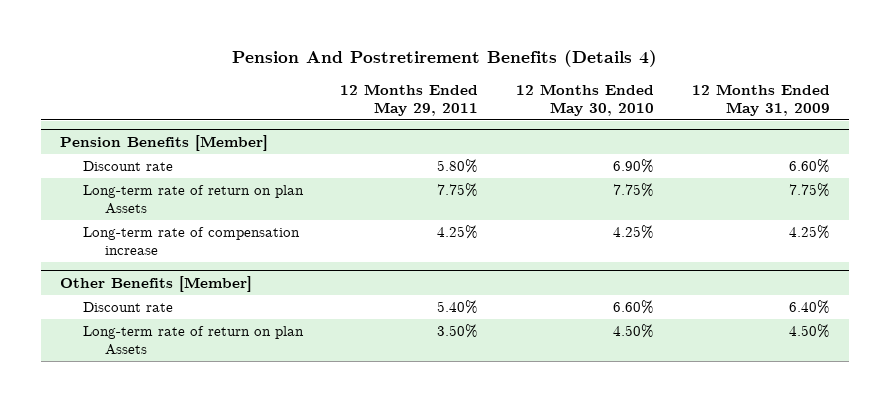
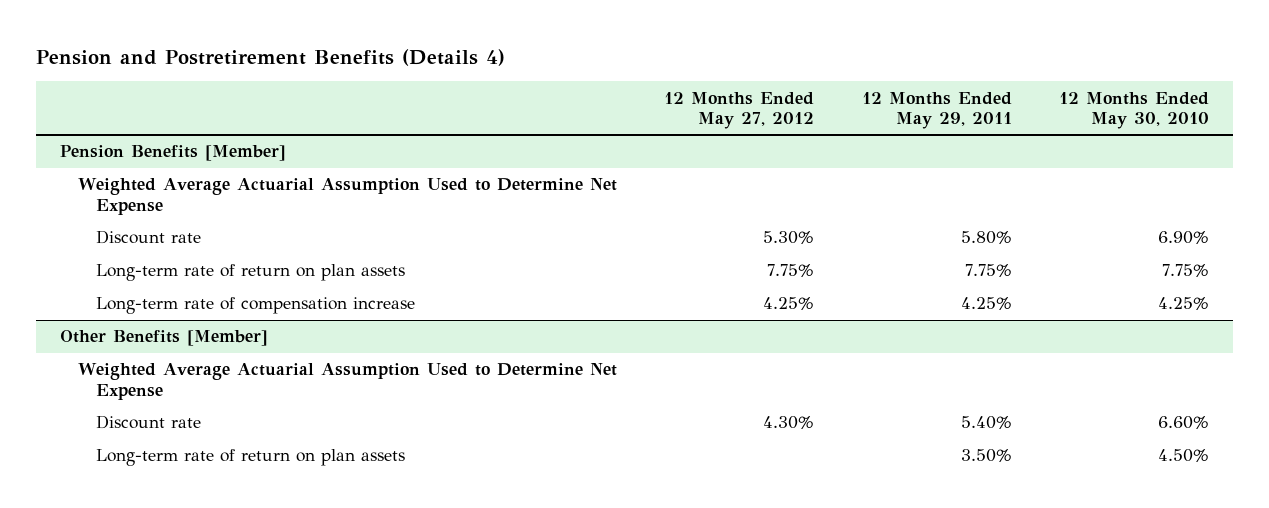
- Pension And Postretirement Benefits (Details 4)
+ Pension and Postretirement Benefits (Details 4)
- | 12 Months Ended May 29, 2011 | 12 Months Ended May 30, 2010 | 12 Months Ended May 31, 2009
+ | 12 Months Ended May 27, 2012 | 12 Months Ended May 29, 2011 | 12 Months Ended May 30, 2010
@ Pension Benefits [Member]
+ Weighted Average Actuarial Assumption Used to Determine Net Expense
- Long-term rate of return on plan Assets | 7.75% | 7.75% | 7.75%
+ Long-term rate of return on plan assets | 7.75% | 7.75% | 7.75%
@ Other Benefits [Member]
+ Weighted Average Actuarial Assumption Used to Determine Net Expense
- Long-term rate of return on plan Assets | 3.50% | 4.50% | 4.50%
+ Long-term rate of return on plan assets | | 3.50% | 4.50%

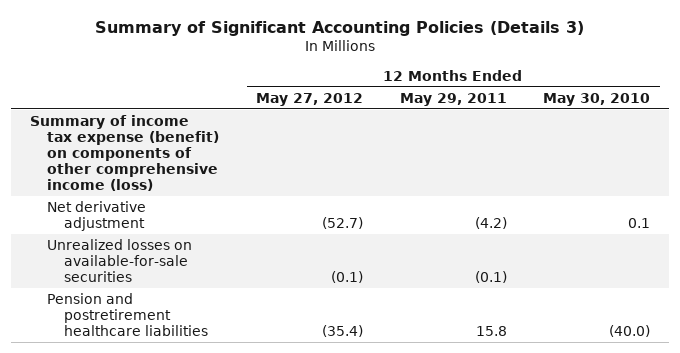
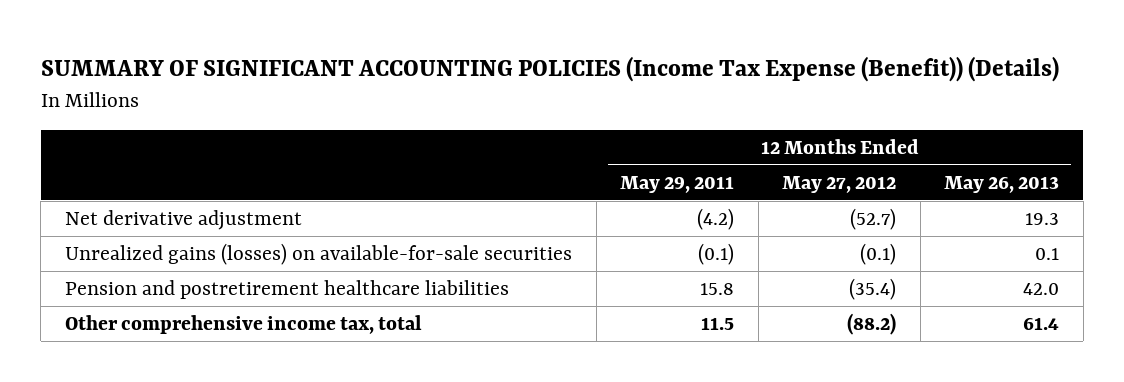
- Summary of Significant Accounting Policies (Details 3)
+ SUMMARY OF SIGNIFICANT ACCOUNTING POLICIES (Income Tax Expense (Benefit)) (Details)
- | 12 Months Ended May 27, 2012 | 12 Months Ended May 29, 2011 | 12 Months Ended May 30, 2010
+ | 12 Months Ended May 29, 2011 | 12 Months Ended May 27, 2012 | 12 Months Ended May 26, 2013
- Summary of income tax expense (benefit) on components of other comprehensive income (loss)
- Unrealized losses on available-for-sale securities | (0.1) | (0.1) |
+ Unrealized gains (losses) on available-for-sale securities | (0.1) | (0.1) | 0.1
+ Other comprehensive income tax, total | 11.5 | (88.2) | 61.4

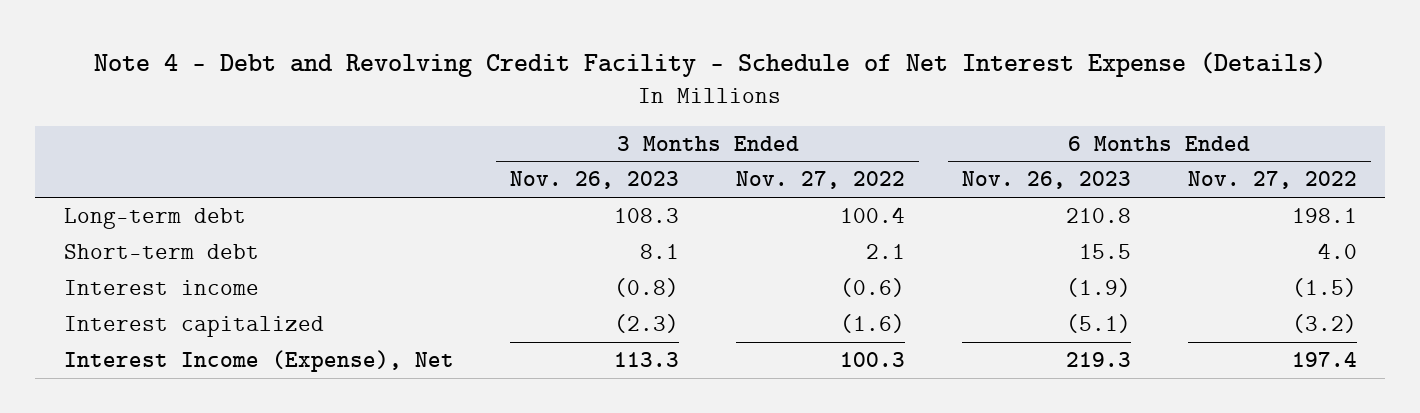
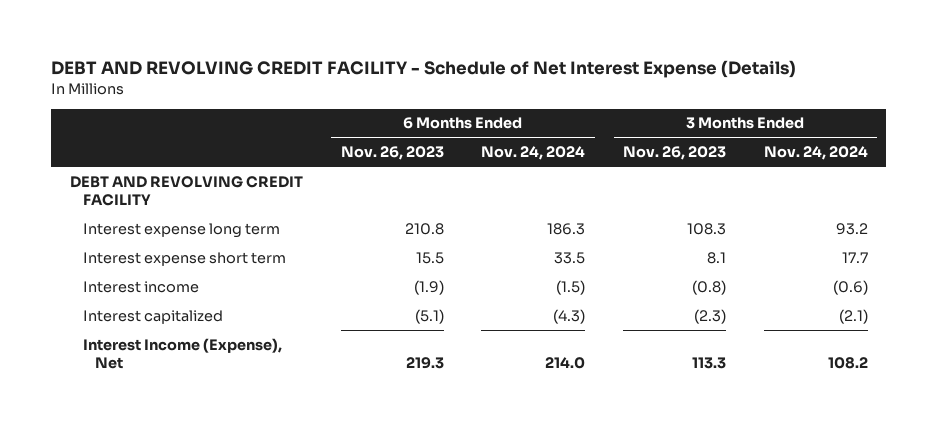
- Note 4 - Debt and Revolving Credit Facility - Schedule of Net Interest Expense (Details)
+ DEBT AND REVOLVING CREDIT FACILITY - Schedule of Net Interest Expense (Details)
- | 3 Months Ended Nov. 26, 2023 | 3 Months Ended Nov. 27, 2022 | 6 Months Ended Nov. 26, 2023 | 6 Months Ended Nov. 27, 2022
+ | 6 Months Ended Nov. 26, 2023 | 6 Months Ended Nov. 24, 2024 | 3 Months Ended Nov. 26, 2023 | 3 Months Ended Nov. 24, 2024
- Long-term debt | 108.3 | 100.4 | 210.8 | 198.1
- Short-term debt | 8.1 | 2.1 | 15.5 | 4.0
+ DEBT AND REVOLVING CREDIT FACILITY
+ Interest expense long term | 210.8 | 186.3 | 108.3 | 93.2
+ Interest expense short term | 15.5 | 33.5 | 8.1 | 17.7

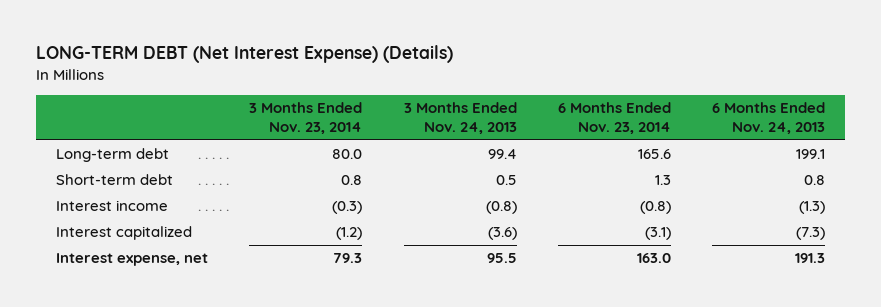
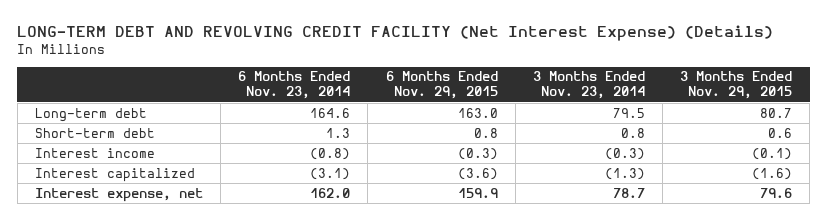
- LONG-TERM DEBT (Net Interest Expense) (Details)
+ LONG-TERM DEBT AND REVOLVING CREDIT FACILITY (Net Interest Expense) (Details)
- | 3 Months Ended Nov. 23, 2014 | 3 Months Ended Nov. 24, 2013 | 6 Months Ended Nov. 23, 2014 | 6 Months Ended Nov. 24, 2013
+ | 6 Months Ended Nov. 23, 2014 | 6 Months Ended Nov. 29, 2015 | 3 Months Ended Nov. 23, 2014 | 3 Months Ended Nov. 29, 2015
- Long-term debt | 80.0 | 99.4 | 165.6 | 199.1
+ Long-term debt | 164.6 | 163.0 | 79.5 | 80.7
- Interest capitalized | (1.2) | (3.6) | (3.1) | (7.3)
- Interest expense, net | 79.3 | 95.5 | 163.0 | 191.3
+ Interest capitalized | (3.1) | (3.6) | (1.3) | (1.6)
+ Interest expense, net | 162.0 | 159.9 | 78.7 | 79.6

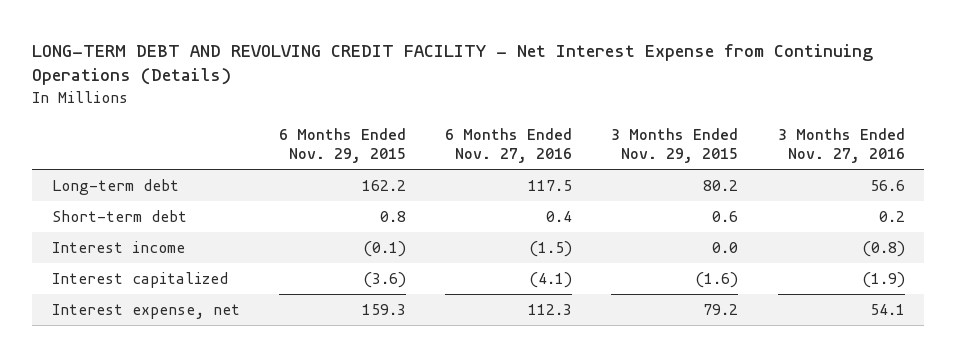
- LONG-TERM DEBT AND REVOLVING CREDIT FACILITY (Net Interest Expense) (Details)
+ LONG-TERM DEBT AND REVOLVING CREDIT FACILITY - Net Interest Expense from Continuing Operations (Details)
- | 6 Months Ended Nov. 23, 2014 | 6 Months Ended Nov. 29, 2015 | 3 Months Ended Nov. 23, 2014 | 3 Months Ended Nov. 29, 2015
+ | 6 Months Ended Nov. 29, 2015 | 6 Months Ended Nov. 27, 2016 | 3 Months Ended Nov. 29, 2015 | 3 Months Ended Nov. 27, 2016
- Long-term debt | 164.6 | 163.0 | 79.5 | 80.7
+ Long-term debt | 162.2 | 117.5 | 80.2 | 56.6
- Interest income | (0.8) | (0.3) | (0.3) | (0.1)
+ Interest income | (0.1) | (1.5) | 0.0 | (0.8)
- Interest expense, net | 162.0 | 159.9 | 78.7 | 79.6
+ Interest expense, net | 159.3 | 112.3 | 79.2 | 54.1

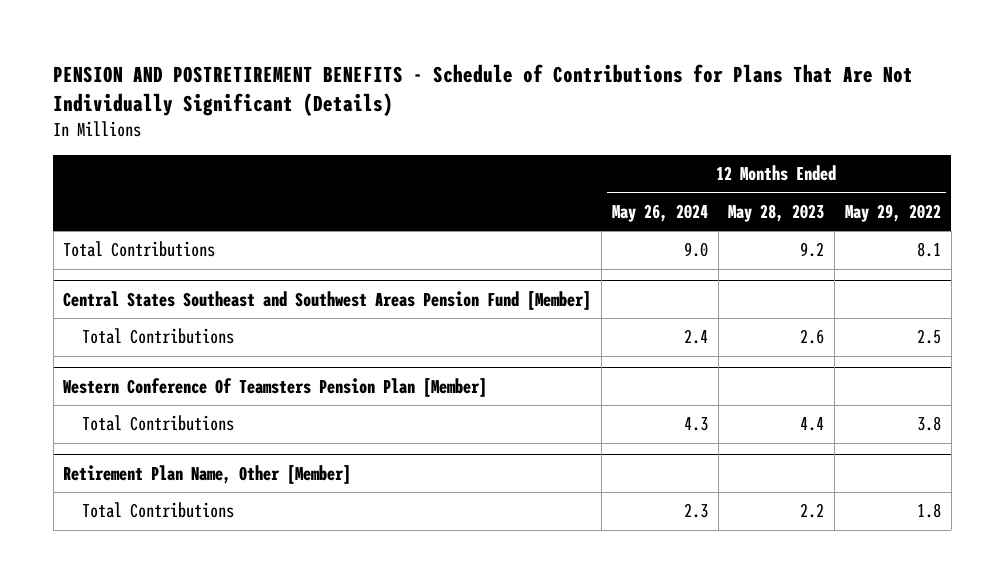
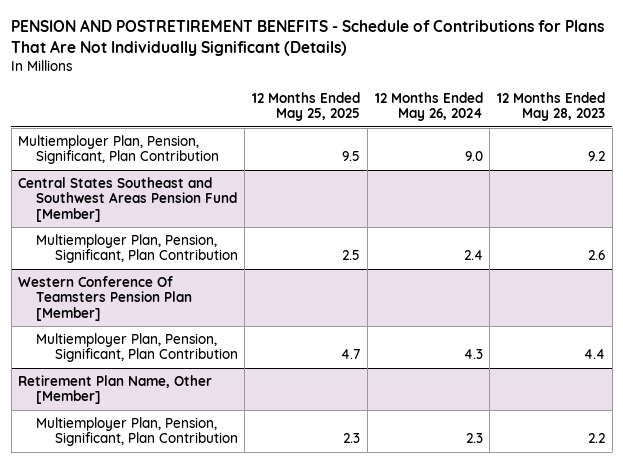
- | 12 Months Ended May 26, 2024 | 12 Months Ended May 28, 2023 | 12 Months Ended May 29, 2022
+ | 12 Months Ended May 25, 2025 | 12 Months Ended May 26, 2024 | 12 Months Ended May 28, 2023
- Total Contributions | 9.0 | 9.2 | 8.1
+ Multiemployer Plan, Pension, Significant, Plan Contribution | 9.5 | 9.0 | 9.2
@ Central States Southeast and Southwest Areas Pension Fund [Member]
- Total Contributions | 2.4 | 2.6 | 2.5
+ Multiemployer Plan, Pension, Significant, Plan Contribution | 2.5 | 2.4 | 2.6
@ Western Conference Of Teamsters Pension Plan [Member]
- Total Contributions | 4.3 | 4.4 | 3.8
+ Multiemployer Plan, Pension, Significant, Plan Contribution | 4.7 | 4.3 | 4.4
@ Retirement Plan Name, Other [Member]
- Total Contributions | 2.3 | 2.2 | 1.8
+ Multiemployer Plan, Pension, Significant, Plan Contribution | 2.3 | 2.3 | 2.2

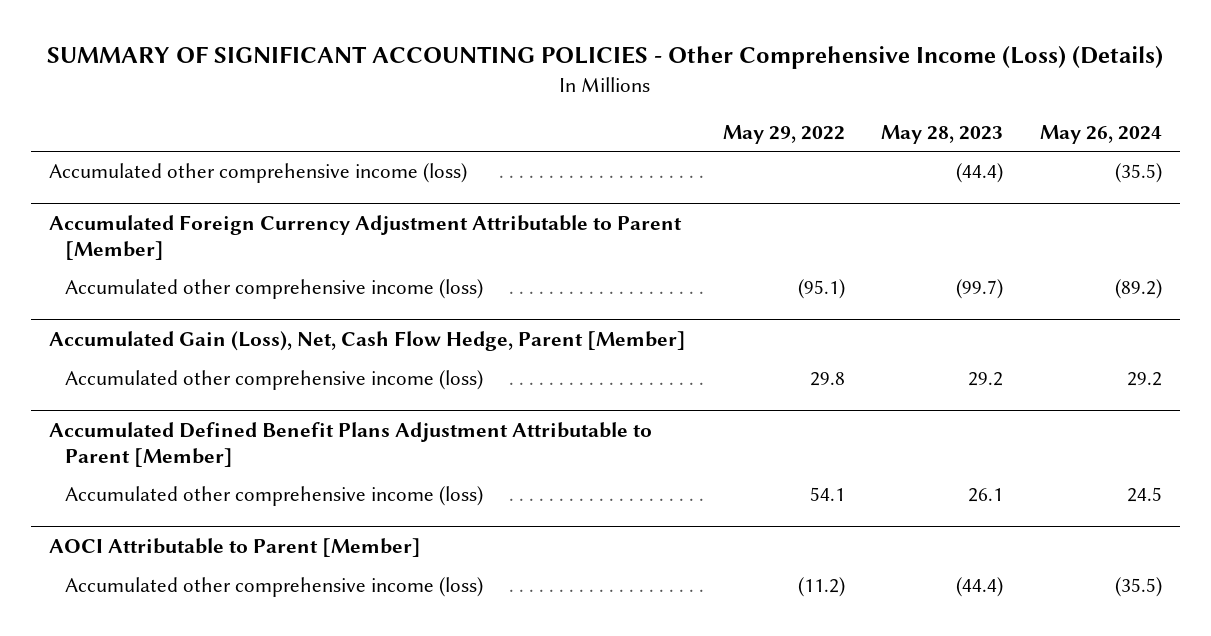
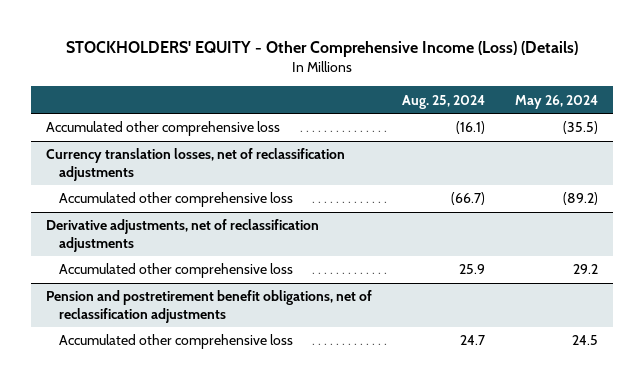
- SUMMARY OF SIGNIFICANT ACCOUNTING POLICIES - Other Comprehensive Income (Loss) (Details)
+ STOCKHOLDERS' EQUITY - Other Comprehensive Income (Loss) (Details)
- | May 29, 2022 | May 28, 2023 | May 26, 2024
+ | Aug. 25, 2024 | May 26, 2024
- Accumulated other comprehensive income (loss) | | (44.4) | (35.5)
- Accumulated Foreign Currency Adjustment Attributable to Parent [Member]
- Accumulated other comprehensive income (loss) | (95.1) | (99.7) | (89.2)
- Accumulated Gain (Loss), Net, Cash Flow Hedge, Parent [Member]
- Accumulated other comprehensive income (loss) | 29.8 | 29.2 | 29.2
- Accumulated Defined Benefit Plans Adjustment Attributable to Parent [Member]
- Accumulated other comprehensive income (loss) | 54.1 | 26.1 | 24.5
- AOCI Attributable to Parent [Member]
- Accumulated other comprehensive income (loss) | (11.2) | (44.4) | (35.5)
+ Accumulated other comprehensive loss | (16.1) | (35.5)
+ Currency translation losses, net of reclassification adjustments
+ Accumulated other comprehensive loss | (66.7) | (89.2)
+ Derivative adjustments, net of reclassification adjustments
+ Accumulated other comprehensive loss | 25.9 | 29.2
+ Pension and postretirement benefit obligations, net of reclassification adjustments
+ Accumulated other comprehensive loss | 24.7 | 24.5

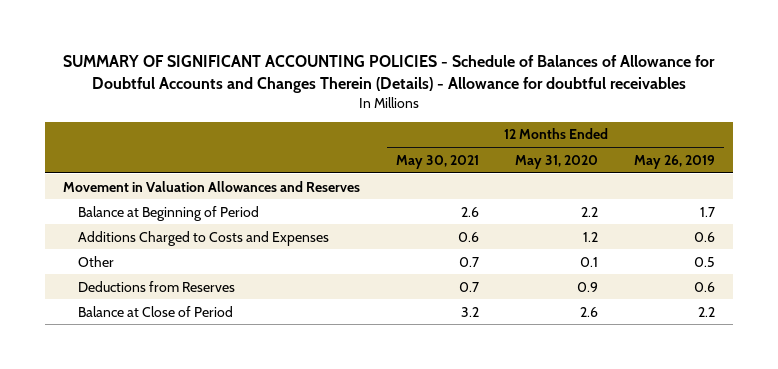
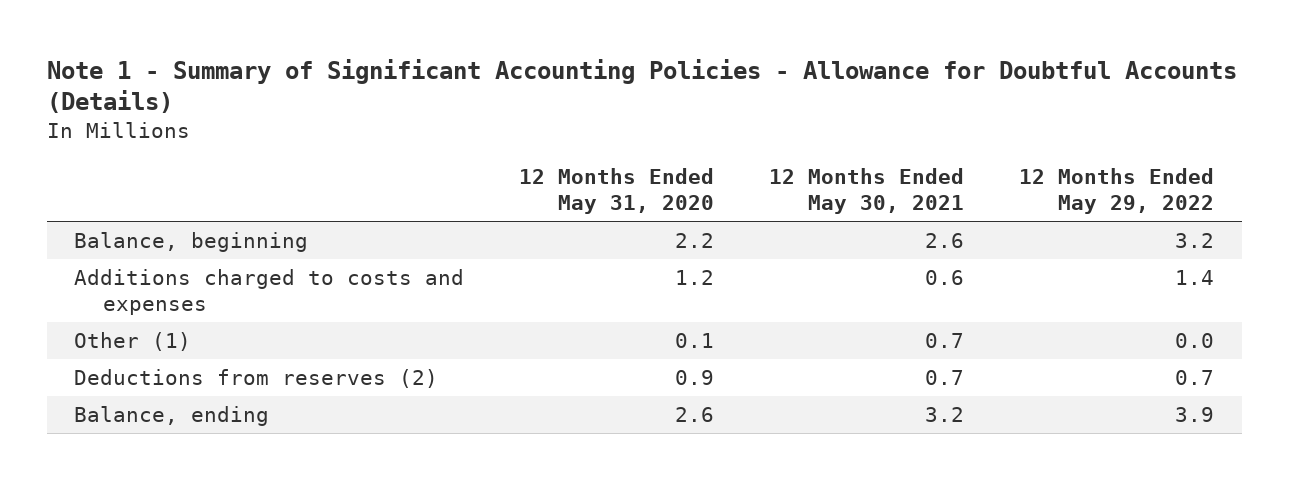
- SUMMARY OF SIGNIFICANT ACCOUNTING POLICIES - Schedule of Balances of Allowance for Doubtful Accounts and Changes Therein (Details) - Allowance for doubtful receivables
+ Note 1 - Summary of Significant Accounting Policies - Allowance for Doubtful Accounts (Details)
- | 12 Months Ended May 30, 2021 | 12 Months Ended May 31, 2020 | 12 Months Ended May 26, 2019
+ | 12 Months Ended May 31, 2020 | 12 Months Ended May 30, 2021 | 12 Months Ended May 29, 2022
- Movement in Valuation Allowances and Reserves
- Balance at Beginning of Period | 2.6 | 2.2 | 1.7
- Additions Charged to Costs and Expenses | 0.6 | 1.2 | 0.6
- Other | 0.7 | 0.1 | 0.5
- Deductions from Reserves | 0.7 | 0.9 | 0.6
- Balance at Close of Period | 3.2 | 2.6 | 2.2
+ Balance, beginning | 2.2 | 2.6 | 3.2
+ Additions charged to costs and expenses | 1.2 | 0.6 | 1.4
+ Other (1) | 0.1 | 0.7 | 0.0
+ Deductions from reserves (2) | 0.9 | 0.7 | 0.7
+ Balance, ending | 2.6 | 3.2 | 3.9

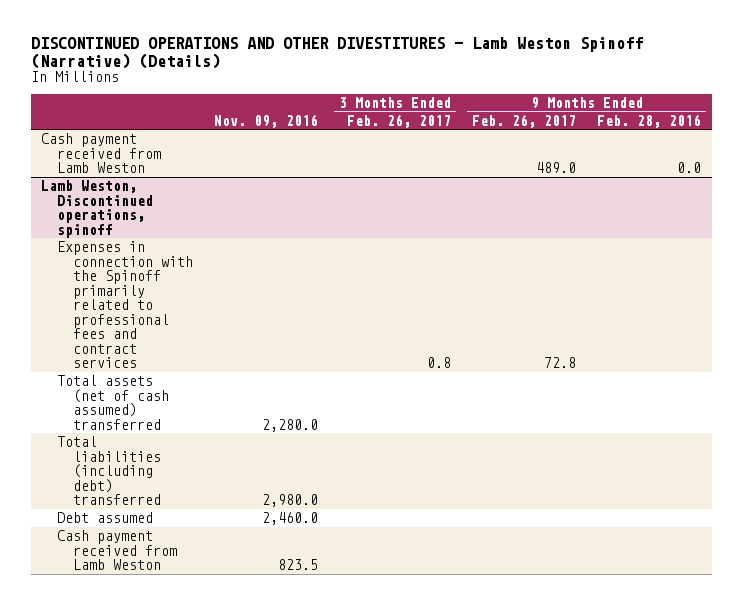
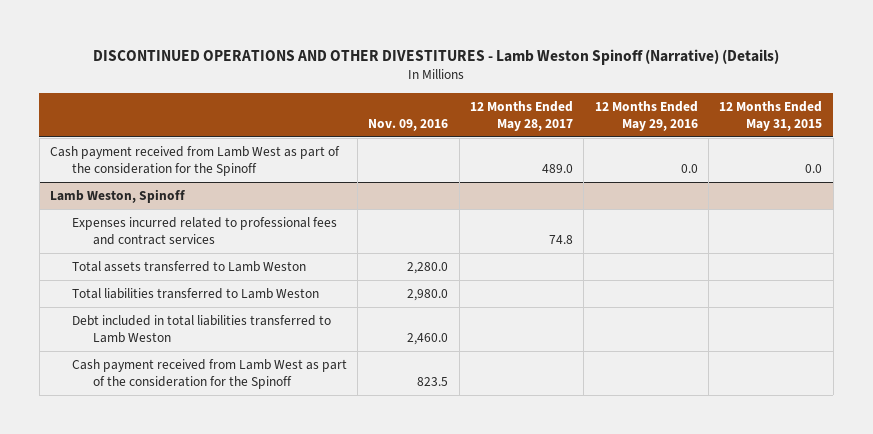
- | Nov. 09, 2016 | 3 Months Ended Feb. 26, 2017 | 9 Months Ended Feb. 26, 2017 | 9 Months Ended Feb. 28, 2016
+ | Nov. 09, 2016 | 12 Months Ended May 28, 2017 | 12 Months Ended May 29, 2016 | 12 Months Ended May 31, 2015
- Cash payment received from Lamb Weston | | | 489.0 | 0.0
- Lamb Weston, Discontinued operations, spinoff
- Expenses in connection with the Spinoff primarily related to professional fees and contract services | | 0.8 | 72.8 |
- Total assets (net of cash assumed) transferred | 2,280.0 | | |
- Total liabilities (including debt) transferred | 2,980.0 | | |
- Debt assumed | 2,460.0 | | |
- Cash payment received from Lamb Weston | 823.5 | | |
+ Cash payment received from Lamb West as part of the consideration for the Spinoff | | 489.0 | 0.0 | 0.0
+ Lamb Weston, Spinoff
+ Expenses incurred related to professional fees and contract services | | 74.8 | |
+ Total assets transferred to Lamb Weston | 2,280.0 | | |
+ Total liabilities transferred to Lamb Weston | 2,980.0 | | |
+ Debt included in total liabilities transferred to Lamb Weston | 2,460.0 | | |
+ Cash payment received from Lamb West as part of the consideration for the Spinoff | 823.5 | | |

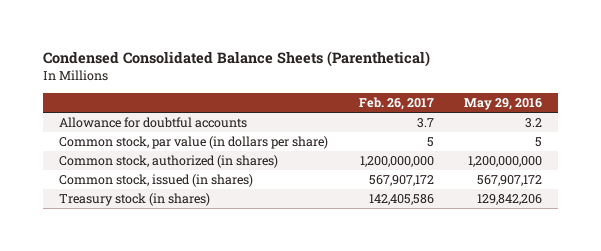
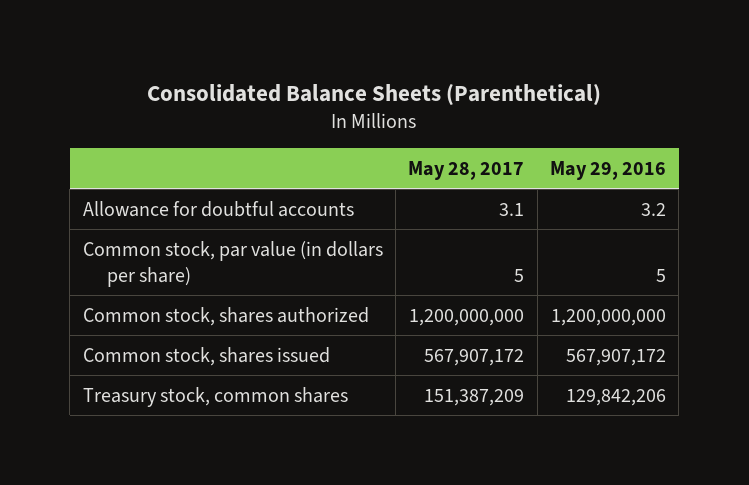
- Condensed Consolidated Balance Sheets (Parenthetical)
+ Consolidated Balance Sheets (Parenthetical)
- | Feb. 26, 2017 | May 29, 2016
+ | May 28, 2017 | May 29, 2016
- Common stock, authorized (in shares) | 1,200,000,000 | 1,200,000,000
- Common stock, issued (in shares) | 567,907,172 | 567,907,172
- Treasury stock (in shares) | 142,405,586 | 129,842,206
+ Common stock, shares authorized | 1,200,000,000 | 1,200,000,000
+ Common stock, shares issued | 567,907,172 | 567,907,172
+ Treasury stock, common shares | 151,387,209 | 129,842,206

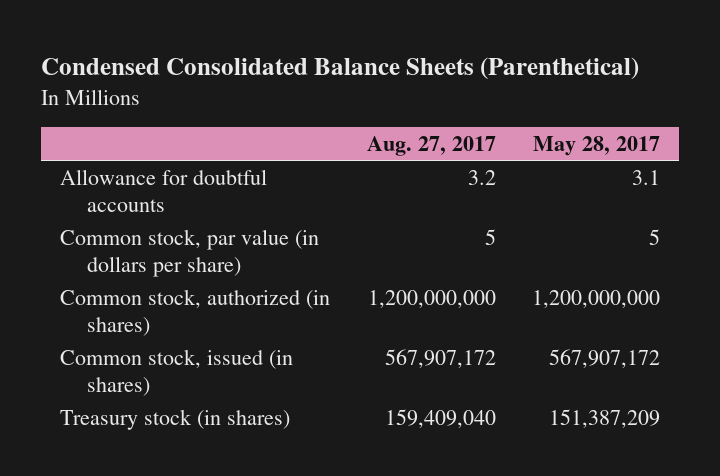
- Consolidated Balance Sheets (Parenthetical)
+ Condensed Consolidated Balance Sheets (Parenthetical)
- | May 28, 2017 | May 29, 2016
+ | Aug. 27, 2017 | May 28, 2017
- Common stock, shares authorized | 1,200,000,000 | 1,200,000,000
- Common stock, shares issued | 567,907,172 | 567,907,172
- Treasury stock, common shares | 151,387,209 | 129,842,206
+ Common stock, authorized (in shares) | 1,200,000,000 | 1,200,000,000
+ Common stock, issued (in shares) | 567,907,172 | 567,907,172
+ Treasury stock (in shares) | 159,409,040 | 151,387,209

